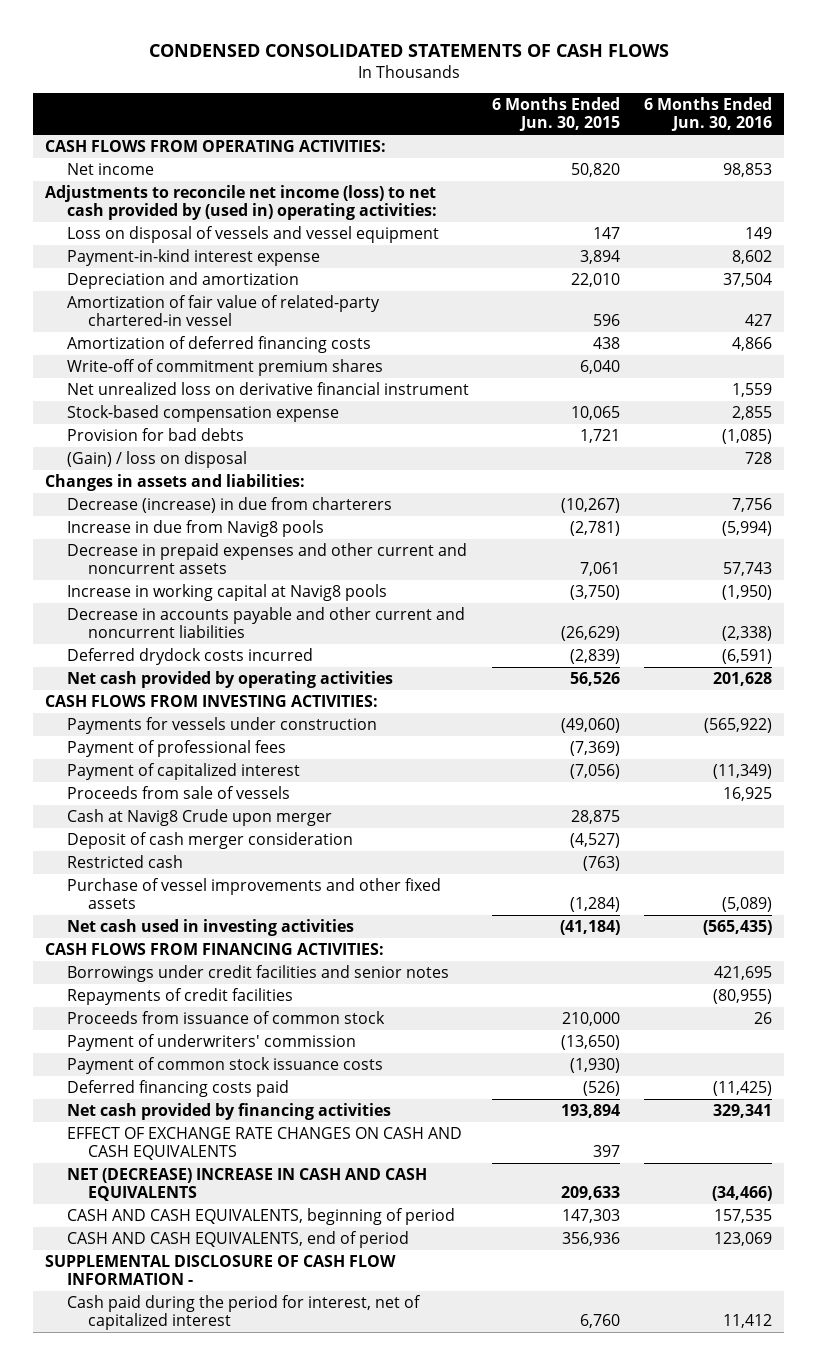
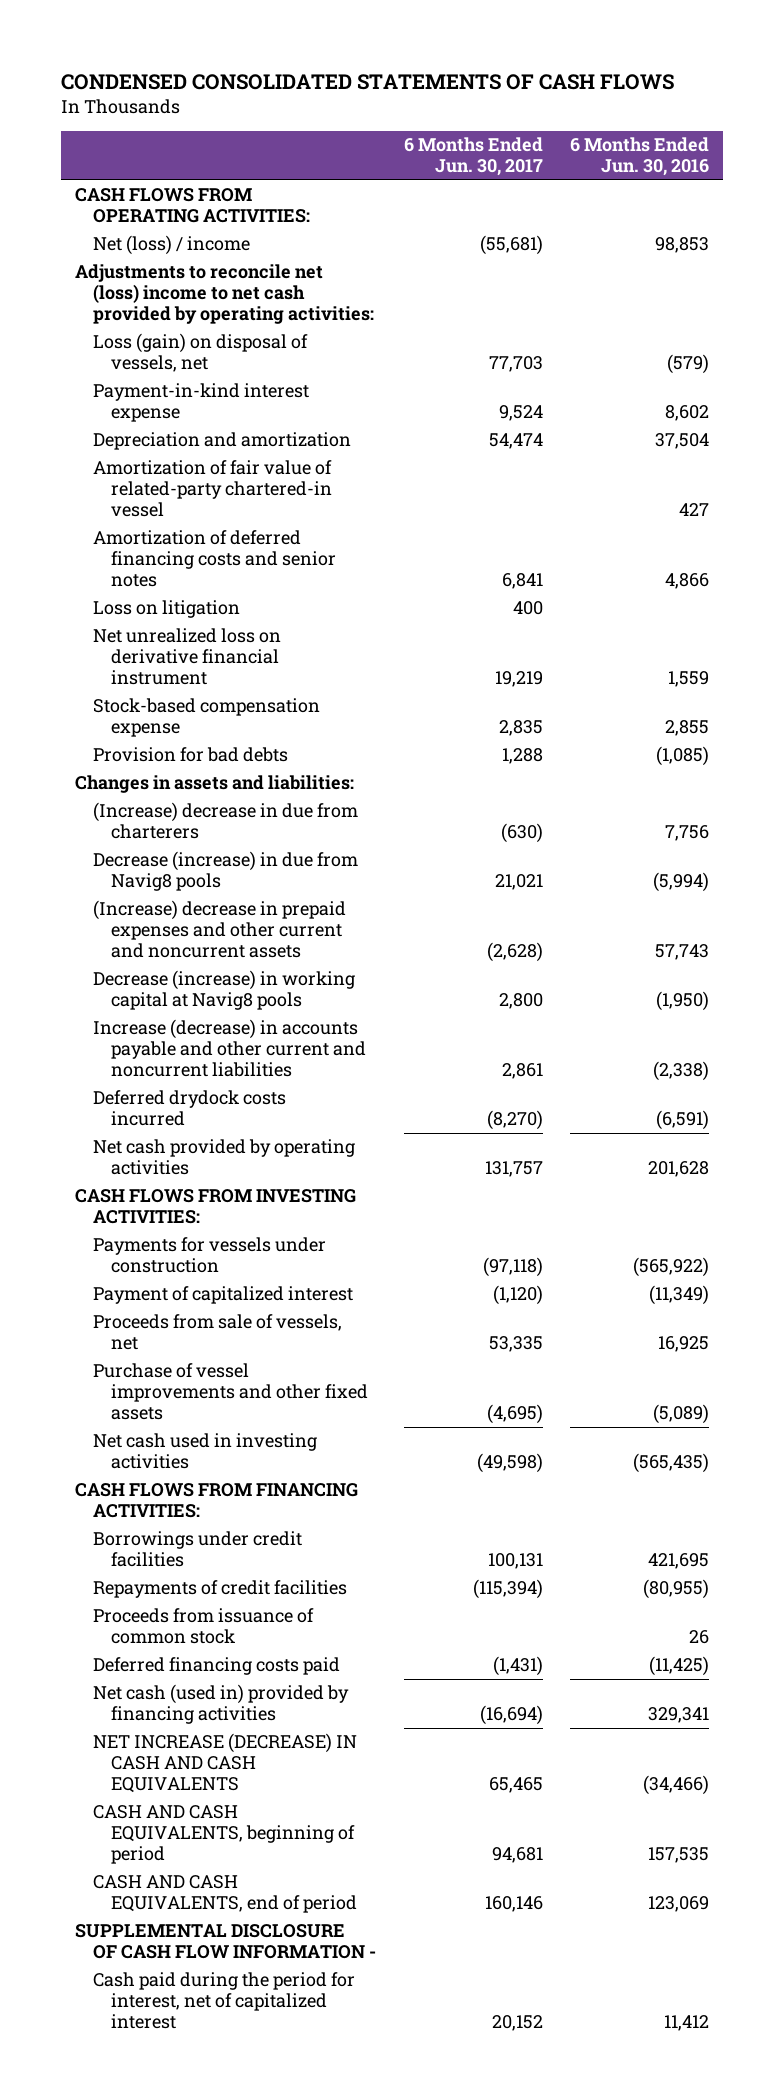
- | 6 Months Ended Jun. 30, 2015 | 6 Months Ended Jun. 30, 2016
+ | 6 Months Ended Jun. 30, 2017 | 6 Months Ended Jun. 30, 2016
- Net income | 50,820 | 98,853
- Adjustments to reconcile net income (loss) to net cash provided by (used in) operating activities:
- Loss on disposal of vessels and vessel equipment | 147 | 149
+ Net (loss) / income | (55,681) | 98,853
+ Adjustments to reconcile net (loss) income to net cash provided by operating activities:
+ Loss (gain) on disposal of vessels, net | 77,703 | (579)
- Amortization of deferred financing costs | 438 | 4,866
- Write-off of commitment premium shares | 6,040 |
+ Amortization of deferred financing costs and senior notes | 6,841 | 4,866
+ Loss on litigation | 400 |
- (Gain) / loss on disposal | | 728
- Decrease (increase) in due from charterers | (10,267) | 7,756
- Increase in due from Navig8 pools | (2,781) | (5,994)
- Decrease in prepaid expenses and other current and noncurrent assets | 7,061 | 57,743
- Increase in working capital at Navig8 pools | (3,750) | (1,950)
- Decrease in accounts payable and other current and noncurrent liabilities | (26,629) | (2,338)
+ (Increase) decrease in due from charterers | (630) | 7,756
+ Decrease (increase) in due from Navig8 pools | 21,021 | (5,994)
+ (Increase) decrease in prepaid expenses and other current and noncurrent assets | (2,628) | 57,743
+ Decrease (increase) in working capital at Navig8 pools | 2,800 | (1,950)
+ Increase (decrease) in accounts payable and other current and noncurrent liabilities | 2,861 | (2,338)
- Payment of professional fees | (7,369) |
- Proceeds from sale of vessels | | 16,925
- Cash at Navig8 Crude upon merger | 28,875 |
- Deposit of cash merger consideration | (4,527) |
- Restricted cash | (763) |
+ Proceeds from sale of vessels, net | 53,335 | 16,925
- Borrowings under credit facilities and senior notes | | 421,695
+ Borrowings under credit facilities | 100,131 | 421,695
- Payment of underwriters' commission | (13,650) |
- Payment of common stock issuance costs | (1,930) |
- Net cash provided by financing activities | 193,894 | 329,341
- EFFECT OF EXCHANGE RATE CHANGES ON CASH AND CASH EQUIVALENTS | 397 |
- NET (DECREASE) INCREASE IN CASH AND CASH EQUIVALENTS | 209,633 | (34,466)
+ Net cash (used in) provided by financing activities | (16,694) | 329,341
+ NET INCREASE (DECREASE) IN CASH AND CASH EQUIVALENTS | 65,465 | (34,466)

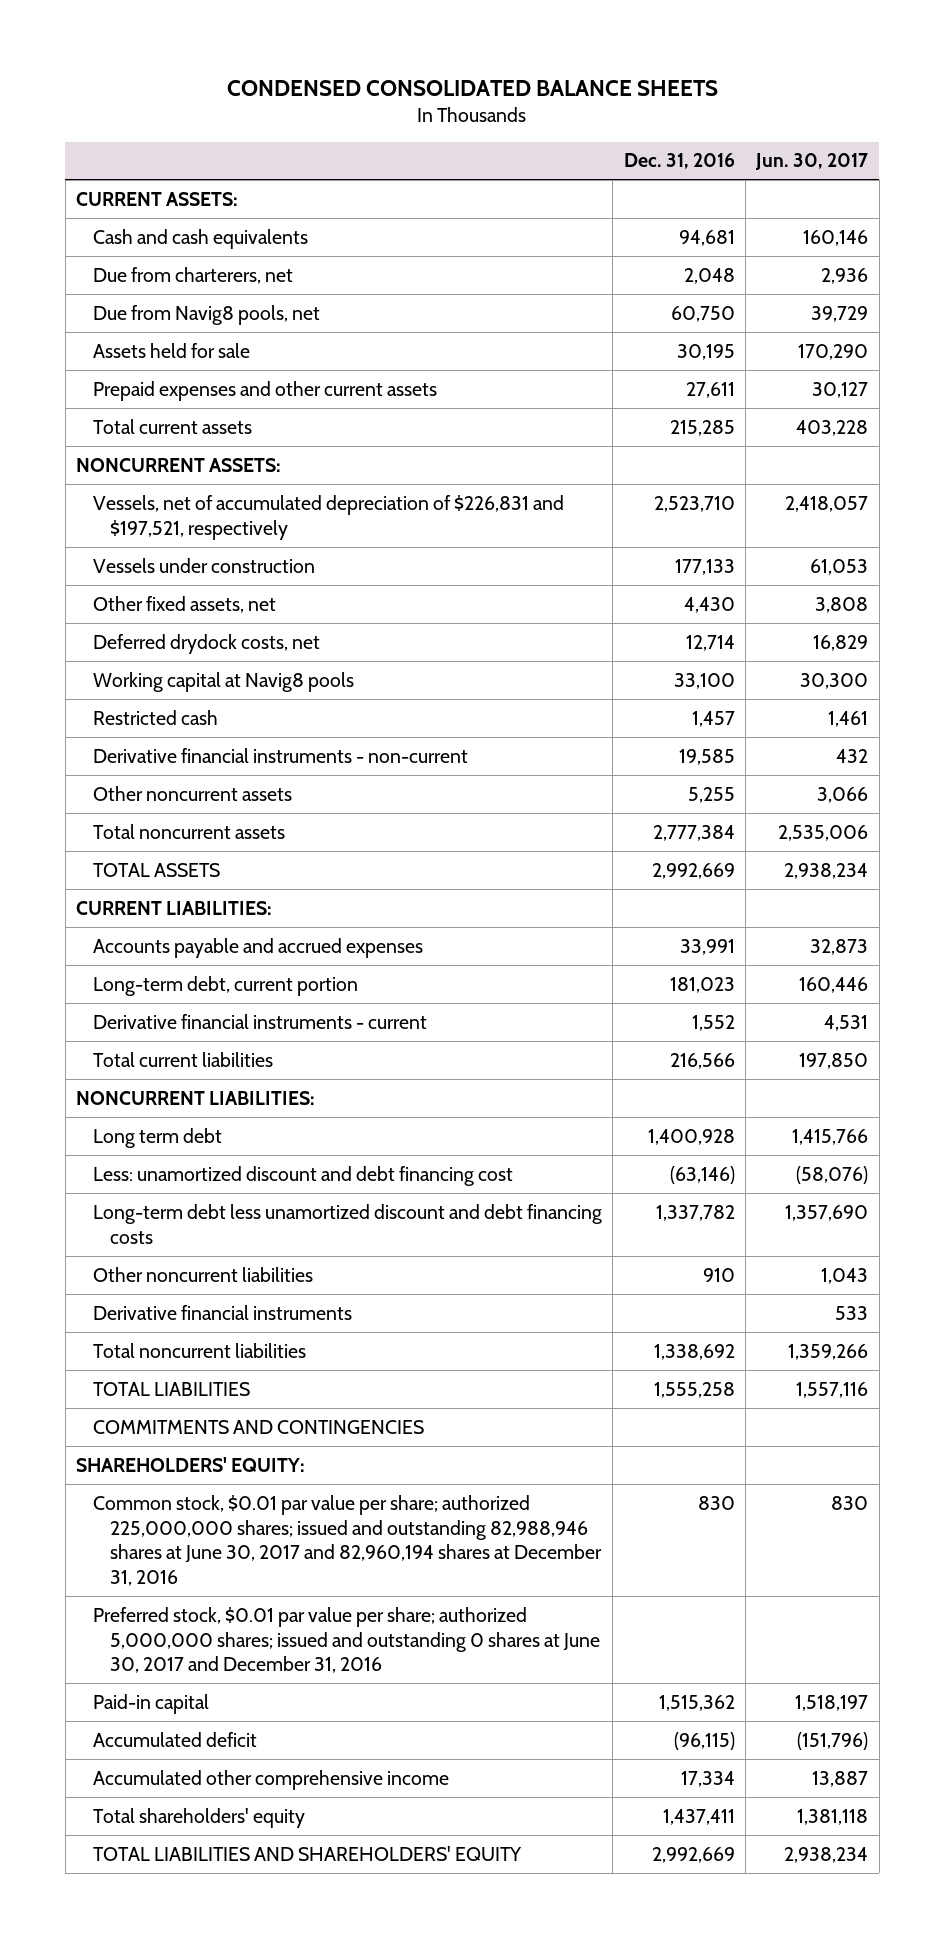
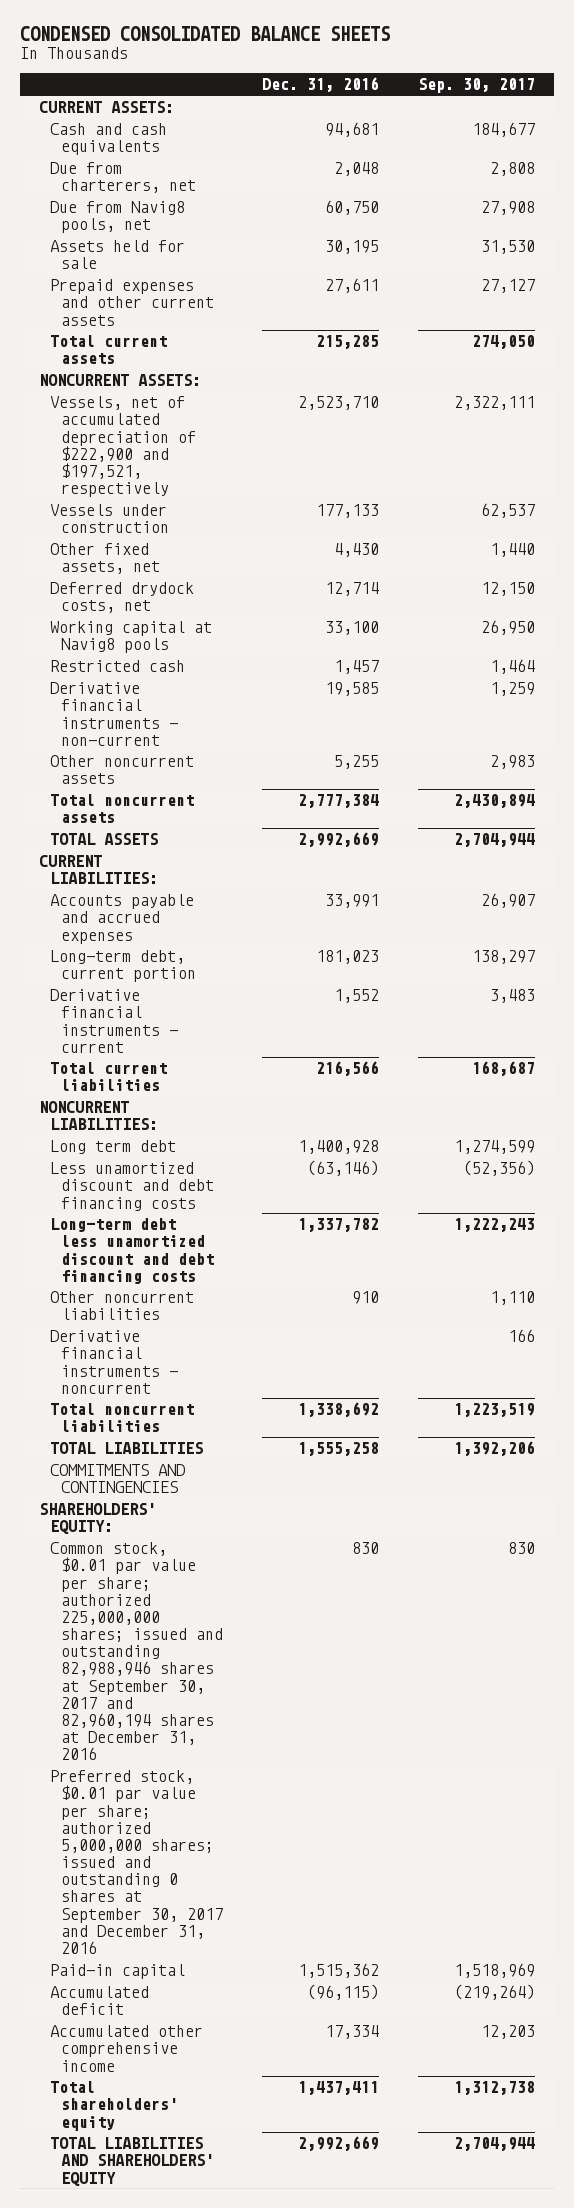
- | Dec. 31, 2016 | Jun. 30, 2017
+ | Dec. 31, 2016 | Sep. 30, 2017
- Vessels, net of accumulated depreciation of $226,831 and $197,521, respectively | 2,523,710 | 2,418,057
+ Vessels, net of accumulated depreciation of $222,900 and $197,521, respectively | 2,523,710 | 2,322,111
- Less: unamortized discount and debt financing cost | (63,146) | (58,076)
+ Less unamortized discount and debt financing costs | (63,146) | (52,356)
- Derivative financial instruments | | 533
+ Derivative financial instruments - noncurrent | | 166
- Common stock, $0.01 par value per share; authorized 225,000,000 shares; issued and outstanding 82,988,946 shares at June 30, 2017 and 82,960,194 shares at December 31, 2016 | 830 | 830
- Preferred stock, $0.01 par value per share; authorized 5,000,000 shares; issued and outstanding 0 shares at June 30, 2017 and December 31, 2016
+ Common stock, $0.01 par value per share; authorized 225,000,000 shares; issued and outstanding 82,988,946 shares at September 30, 2017 and 82,960,194 shares at December 31, 2016 | 830 | 830
+ Preferred stock, $0.01 par value per share; authorized 5,000,000 shares; issued and outstanding 0 shares at September 30, 2017 and December 31, 2016

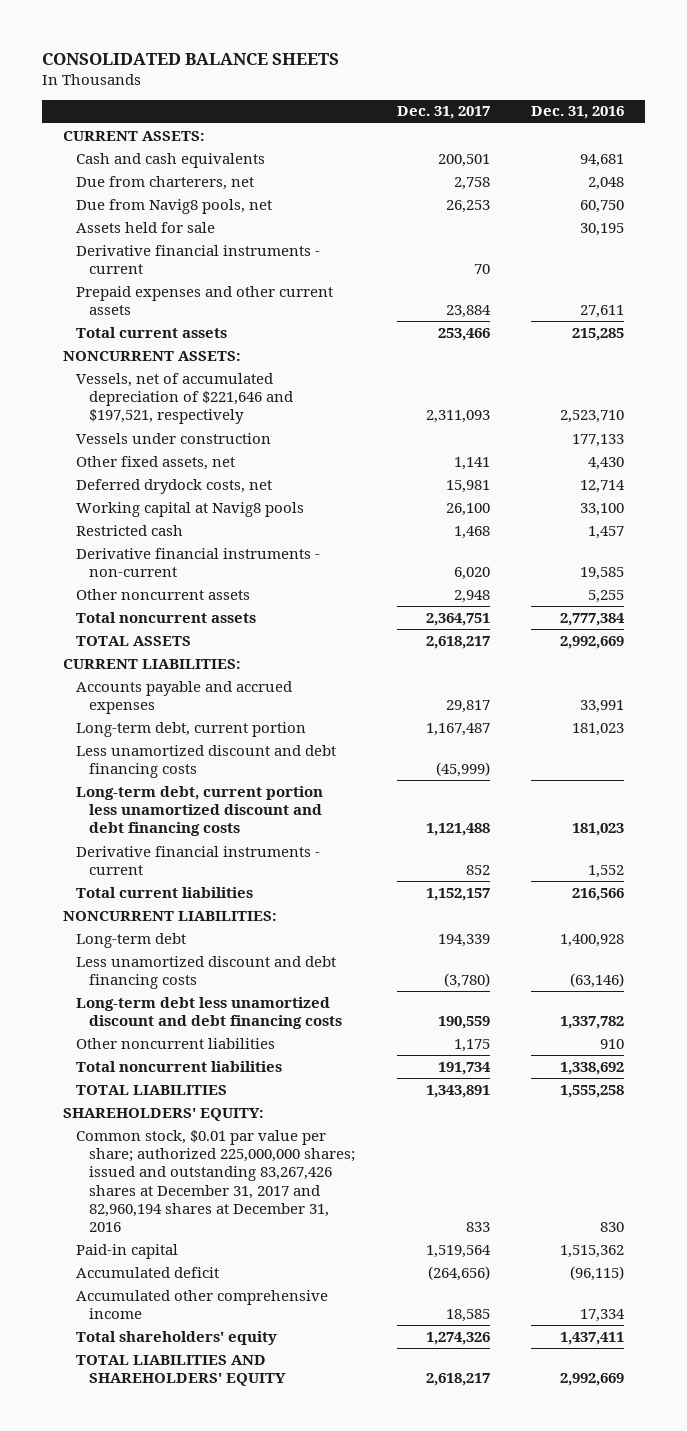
- CONDENSED CONSOLIDATED BALANCE SHEETS
+ CONSOLIDATED BALANCE SHEETS
- | Dec. 31, 2016 | Sep. 30, 2017
+ | Dec. 31, 2017 | Dec. 31, 2016
+ Derivative financial instruments - current | 70 |
- Vessels, net of accumulated depreciation of $222,900 and $197,521, respectively | 2,523,710 | 2,322,111
+ Vessels, net of accumulated depreciation of $221,646 and $197,521, respectively | 2,311,093 | 2,523,710
+ Less unamortized discount and debt financing costs | (45,999) |
+ Long-term debt, current portion less unamortized discount and debt financing costs | 1,121,488 | 181,023
- Long term debt | 1,400,928 | 1,274,599
+ Long-term debt | 194,339 | 1,400,928
- Derivative financial instruments - noncurrent | | 166
- COMMITMENTS AND CONTINGENCIES
- Common stock, $0.01 par value per share; authorized 225,000,000 shares; issued and outstanding 82,988,946 shares at September 30, 2017 and 82,960,194 shares at December 31, 2016 | 830 | 830
- Preferred stock, $0.01 par value per share; authorized 5,000,000 shares; issued and outstanding 0 shares at September 30, 2017 and December 31, 2016
+ Common stock, $0.01 par value per share; authorized 225,000,000 shares; issued and outstanding 83,267,426 shares at December 31, 2017 and 82,960,194 shares at December 31, 2016 | 833 | 830

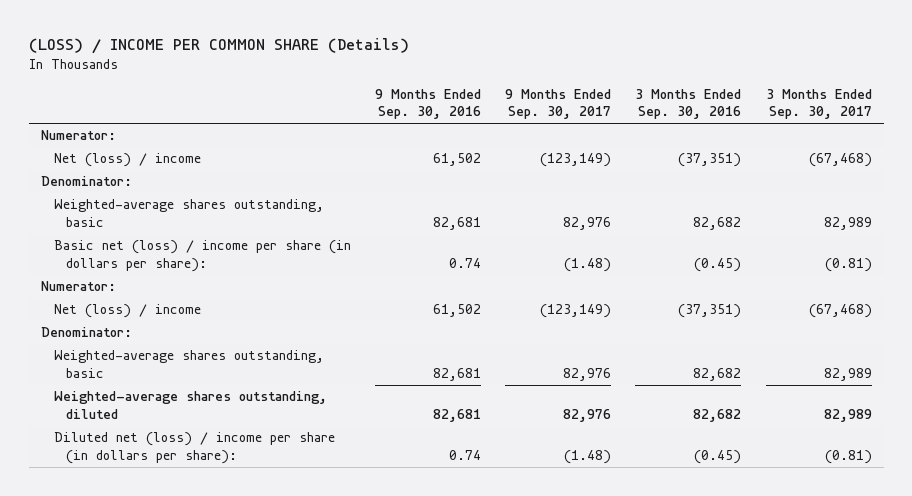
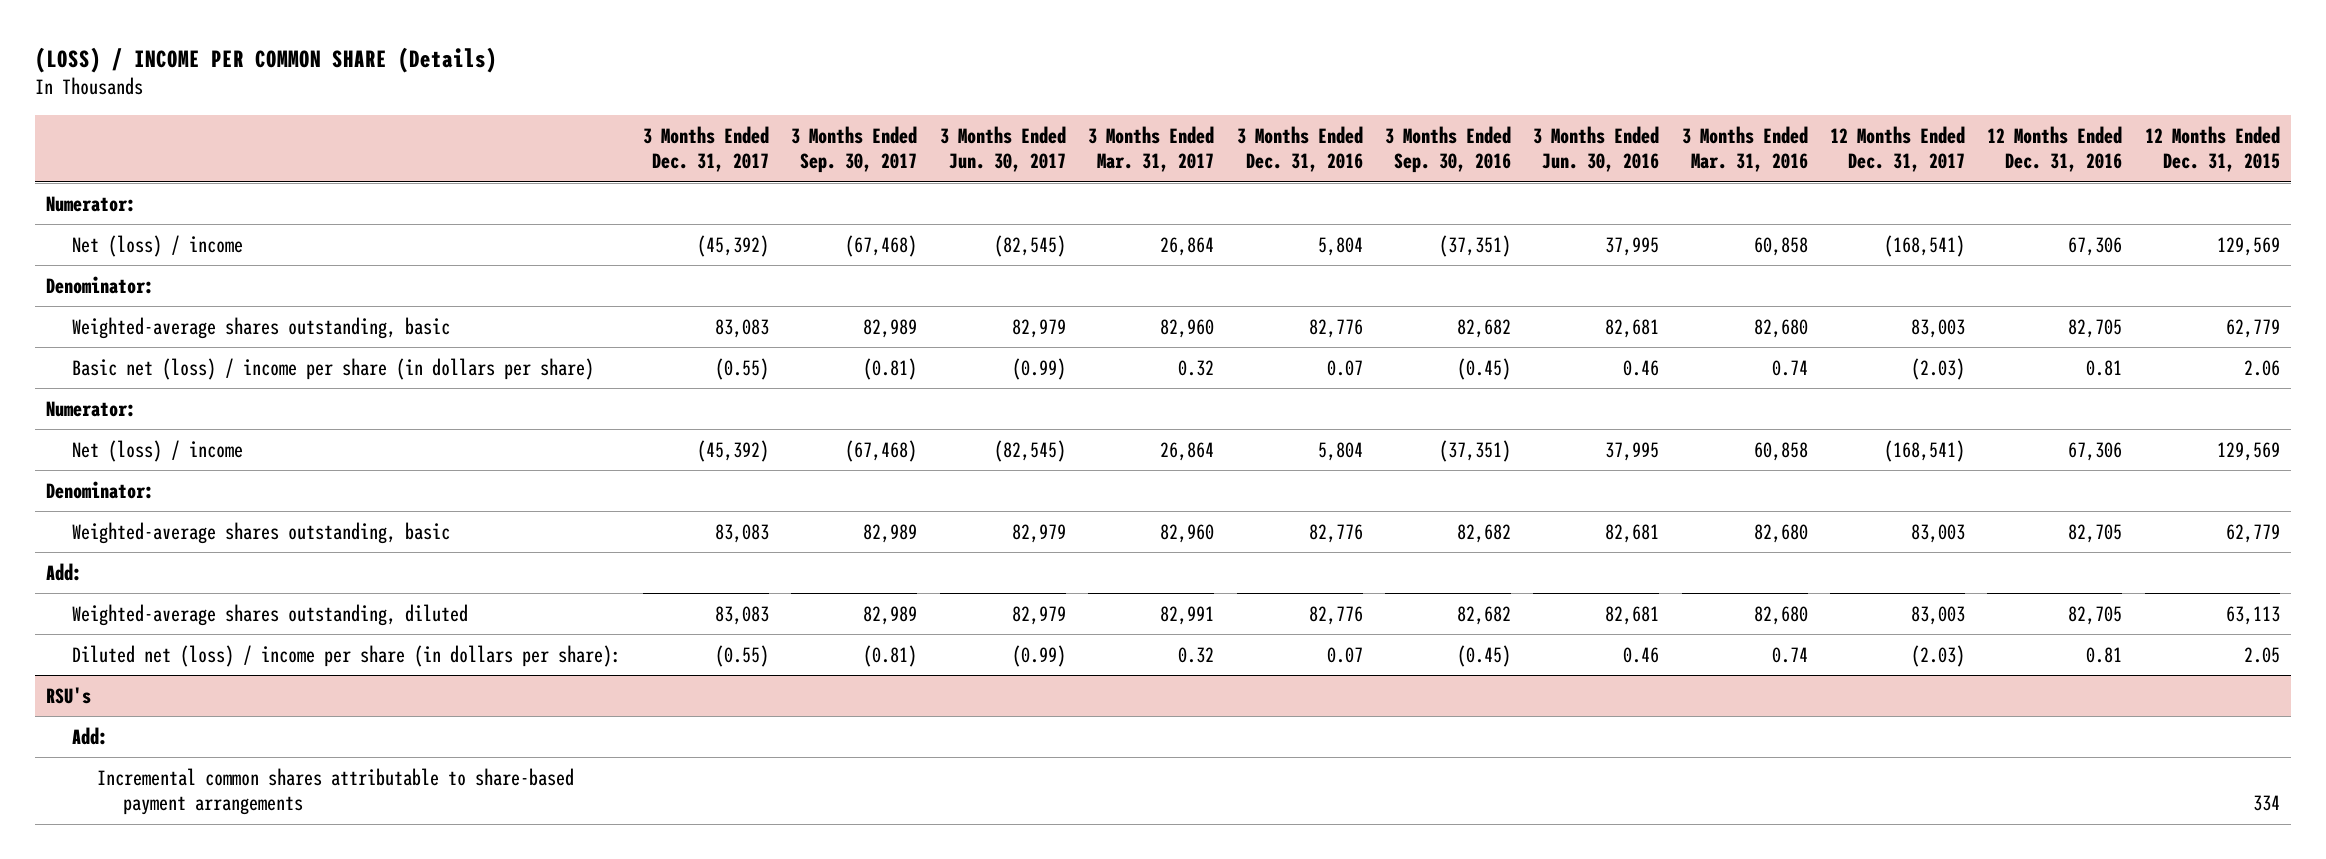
- | 9 Months Ended Sep. 30, 2016 | 9 Months Ended Sep. 30, 2017 | 3 Months Ended Sep. 30, 2016 | 3 Months Ended Sep. 30, 2017
+ | 3 Months Ended Dec. 31, 2017 | 3 Months Ended Sep. 30, 2017 | 3 Months Ended Jun. 30, 2017 | 3 Months Ended Mar. 31, 2017 | 3 Months Ended Dec. 31, 2016 | 3 Months Ended Sep. 30, 2016 | 3 Months Ended Jun. 30, 2016 | 3 Months Ended Mar. 31, 2016 | 12 Months Ended Dec. 31, 2017 | 12 Months Ended Dec. 31, 2016 | 12 Months Ended Dec. 31, 2015
- Basic net (loss) / income per share (in dollars per share): | 0.74 | (1.48) | (0.45) | (0.81)
+ Basic net (loss) / income per share (in dollars per share) | (0.55) | (0.81) | (0.99) | 0.32 | 0.07 | (0.45) | 0.46 | 0.74 | (2.03) | 0.81 | 2.06
+ Add:
+ RSU's
+ Add:
+ Incremental common shares attributable to share-based payment arrangements | | | | | | | | | | | 334

